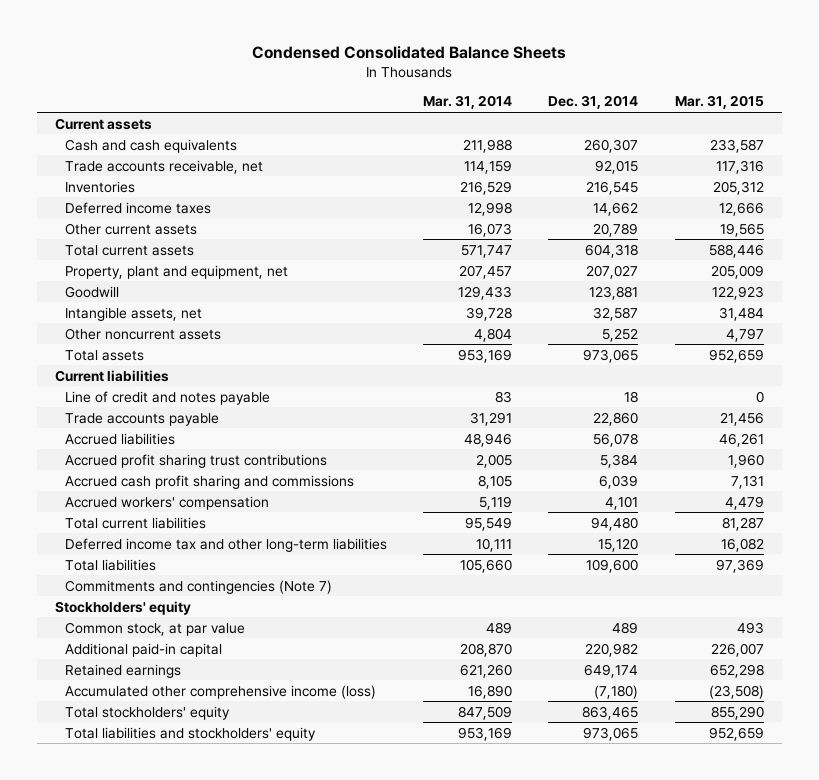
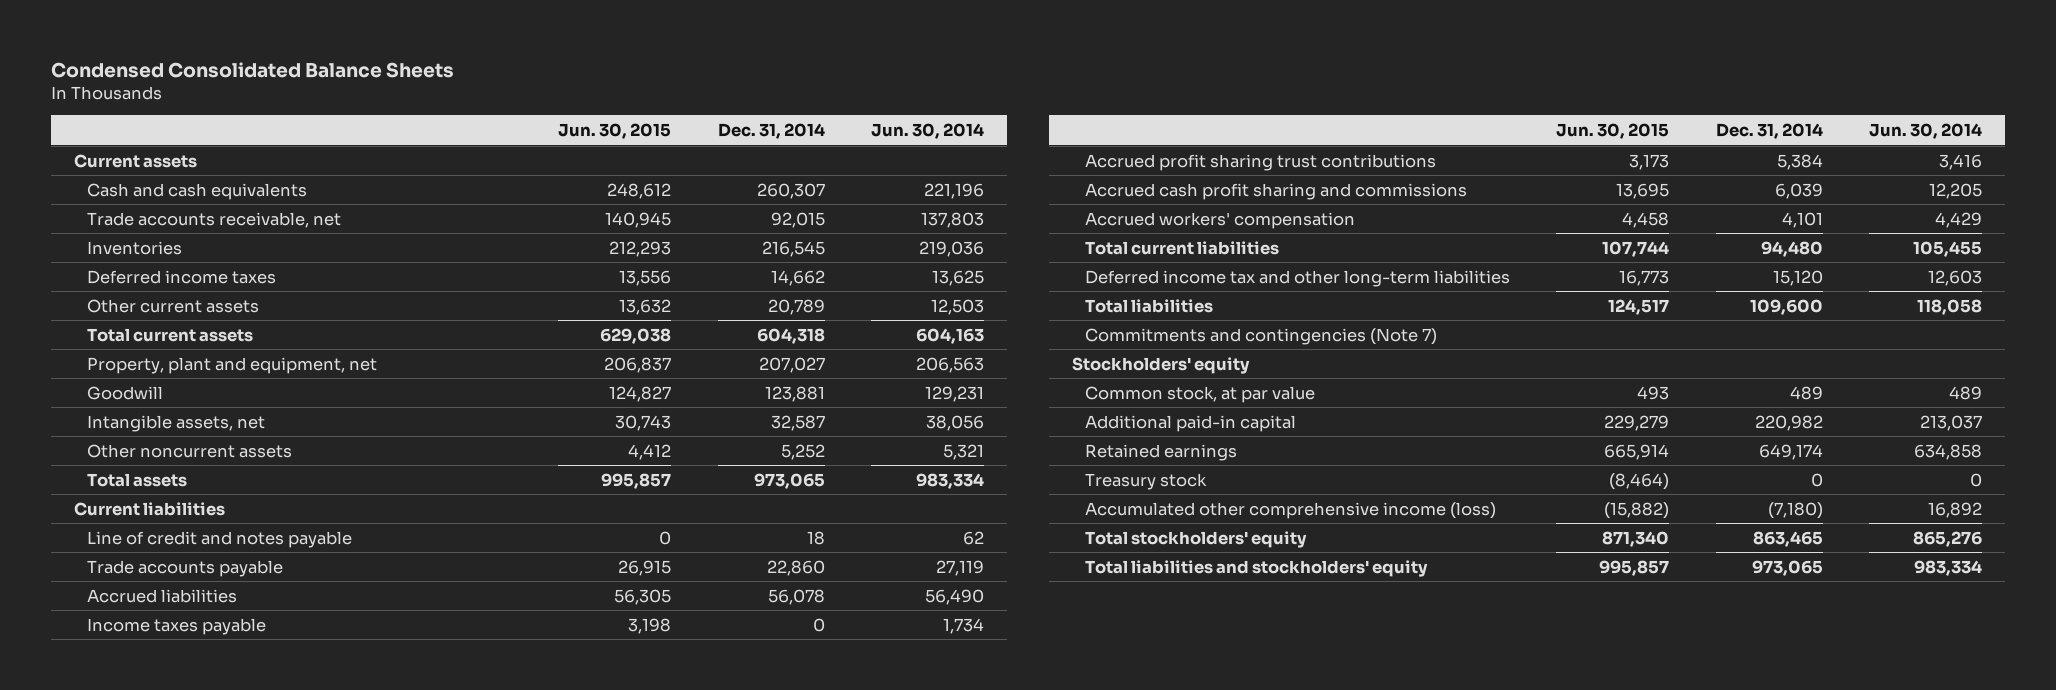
- | Mar. 31, 2014 | Dec. 31, 2014 | Mar. 31, 2015
+ | Jun. 30, 2015 | Dec. 31, 2014 | Jun. 30, 2014
+ Income taxes payable | 3,198 | 0 | 1,734
+ Treasury stock | (8,464) | 0 | 0

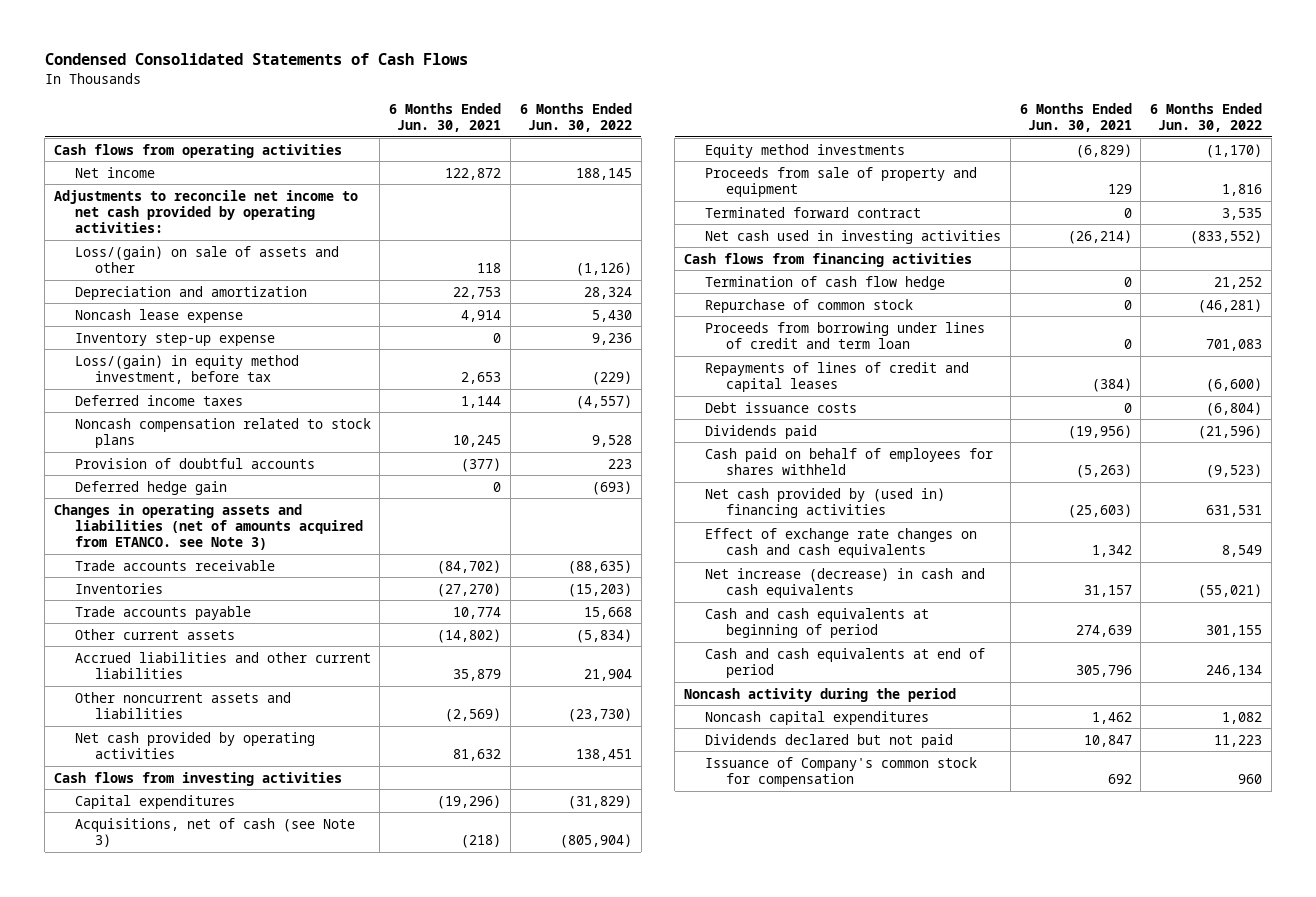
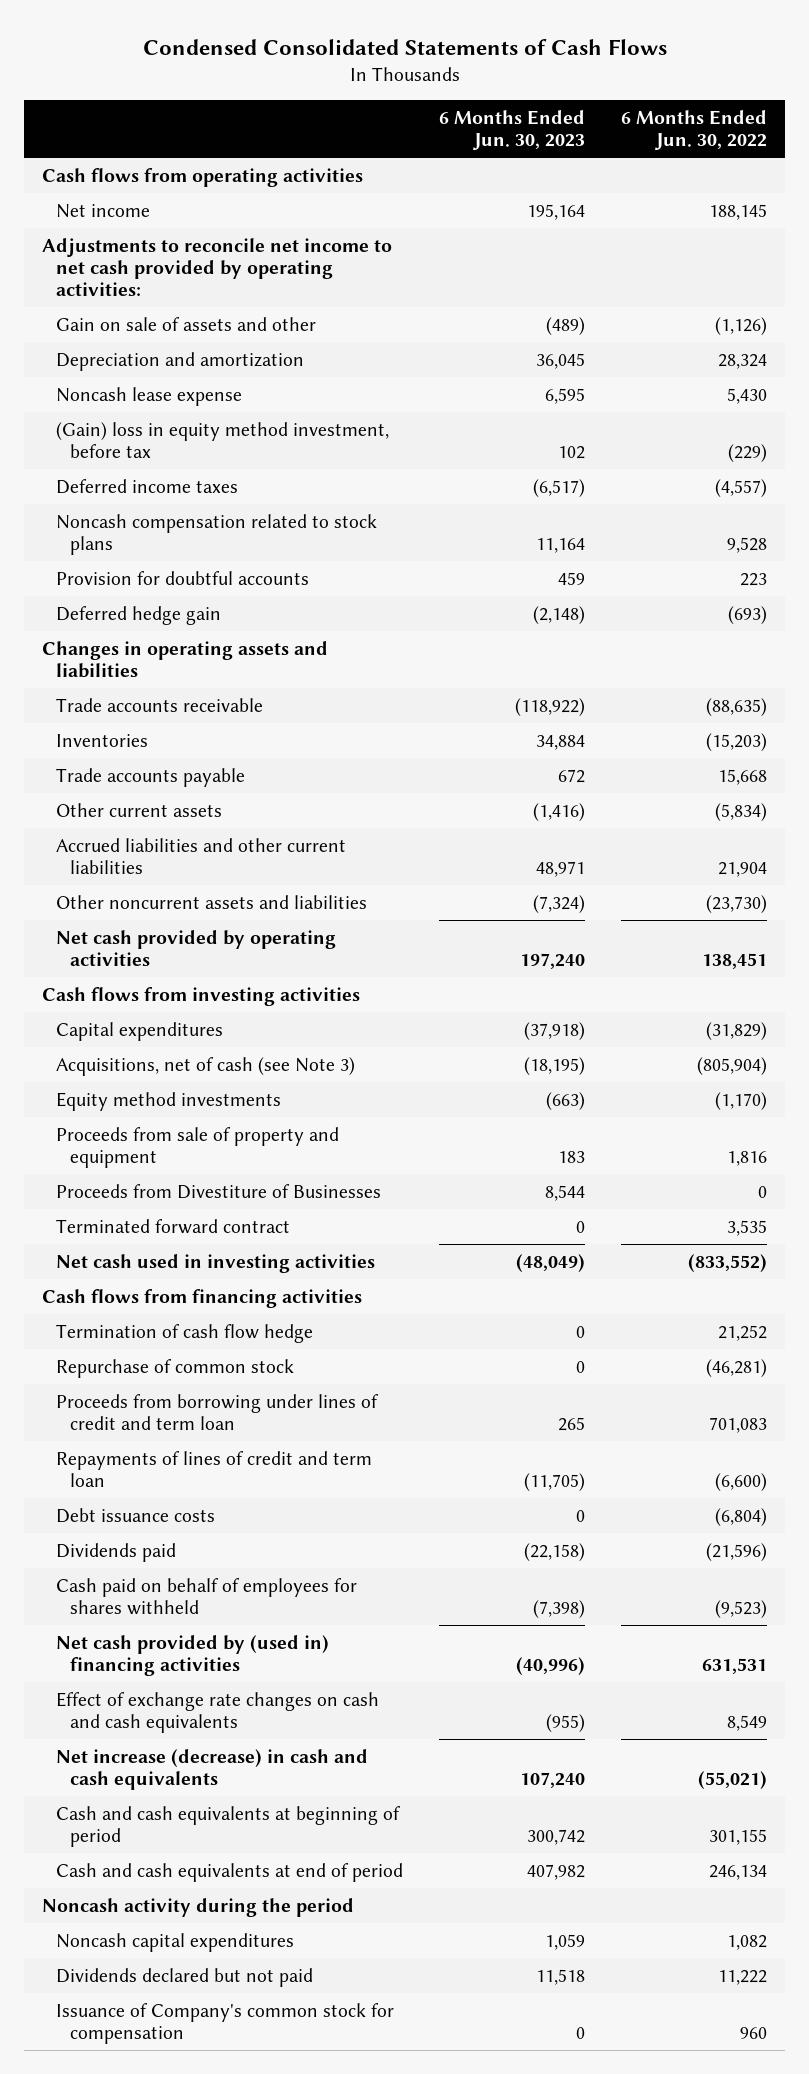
- | 6 Months Ended Jun. 30, 2021 | 6 Months Ended Jun. 30, 2022
+ | 6 Months Ended Jun. 30, 2023 | 6 Months Ended Jun. 30, 2022
- Loss/(gain) on sale of assets and other | 118 | (1,126)
+ Gain on sale of assets and other | (489) | (1,126)
- Inventory step-up expense | 0 | 9,236
- Loss/(gain) in equity method investment, before tax | 2,653 | (229)
+ (Gain) loss in equity method investment, before tax | 102 | (229)
- Provision of doubtful accounts | (377) | 223
+ Provision for doubtful accounts | 459 | 223
- Changes in operating assets and liabilities (net of amounts acquired from ETANCO. see Note 3)
+ Changes in operating assets and liabilities
+ Proceeds from Divestiture of Businesses | 8,544 | 0
- Repayments of lines of credit and capital leases | (384) | (6,600)
+ Repayments of lines of credit and term loan | (11,705) | (6,600)
- Dividends declared but not paid | 10,847 | 11,223
+ Dividends declared but not paid | 11,518 | 11,222

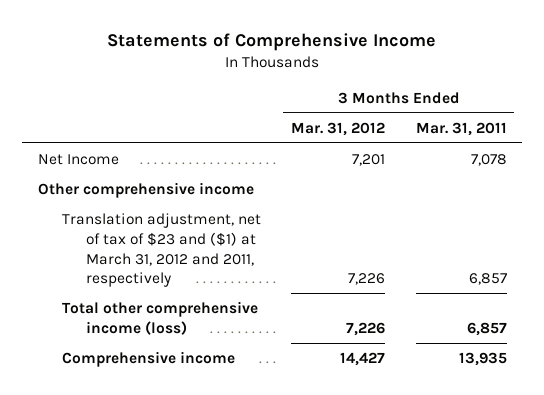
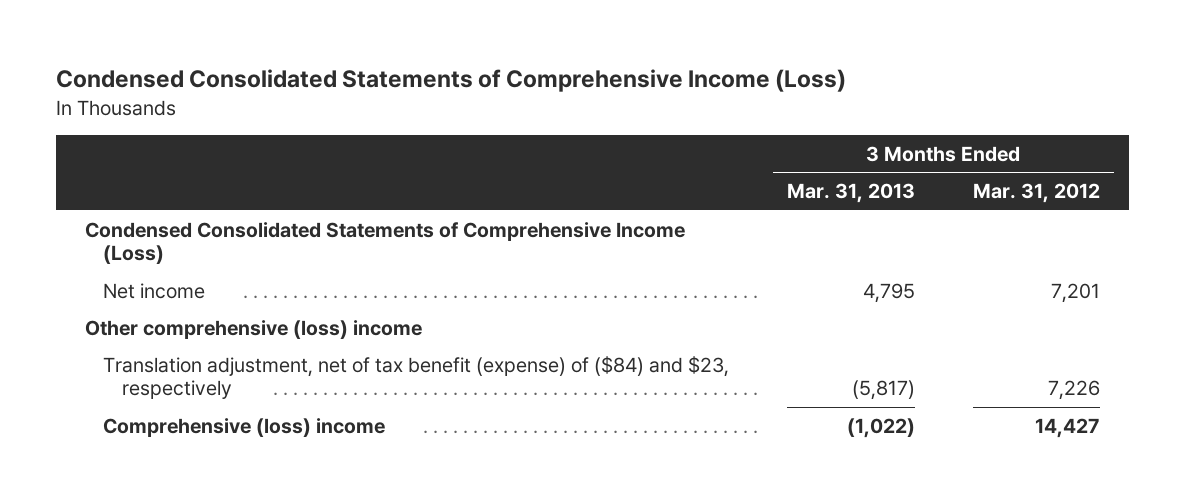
- Statements of Comprehensive Income
+ Condensed Consolidated Statements of Comprehensive Income (Loss)
- | 3 Months Ended Mar. 31, 2012 | 3 Months Ended Mar. 31, 2011
+ | 3 Months Ended Mar. 31, 2013 | 3 Months Ended Mar. 31, 2012
- Net Income | 7,201 | 7,078
- Other comprehensive income
- Translation adjustment, net of tax of $23 and ($1) at March 31, 2012 and 2011, respectively | 7,226 | 6,857
- Total other comprehensive income (loss) | 7,226 | 6,857
- Comprehensive income | 14,427 | 13,935
+ Condensed Consolidated Statements of Comprehensive Income (Loss)
+ Net income | 4,795 | 7,201
+ Other comprehensive (loss) income
+ Translation adjustment, net of tax benefit (expense) of ($84) and $23, respectively | (5,817) | 7,226
+ Comprehensive (loss) income | (1,022) | 14,427

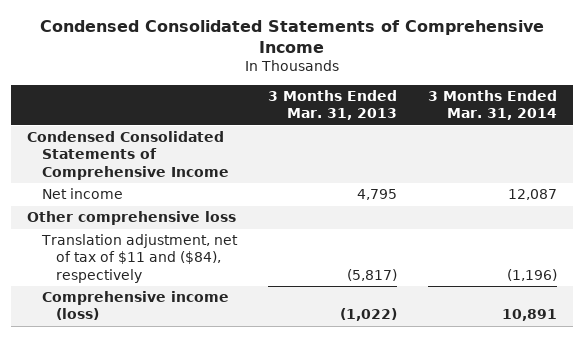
- Condensed Consolidated Statements of Comprehensive Income (Loss)
+ Condensed Consolidated Statements of Comprehensive Income
- | 3 Months Ended Mar. 31, 2013 | 3 Months Ended Mar. 31, 2012
+ | 3 Months Ended Mar. 31, 2013 | 3 Months Ended Mar. 31, 2014
- Condensed Consolidated Statements of Comprehensive Income (Loss)
+ Condensed Consolidated Statements of Comprehensive Income
- Other comprehensive (loss) income
- Translation adjustment, net of tax benefit (expense) of ($84) and $23, respectively | (5,817) | 7,226
- Comprehensive (loss) income | (1,022) | 14,427
+ Other comprehensive loss
+ Translation adjustment, net of tax of $11 and ($84), respectively | (5,817) | (1,196)
+ Comprehensive income (loss) | (1,022) | 10,891

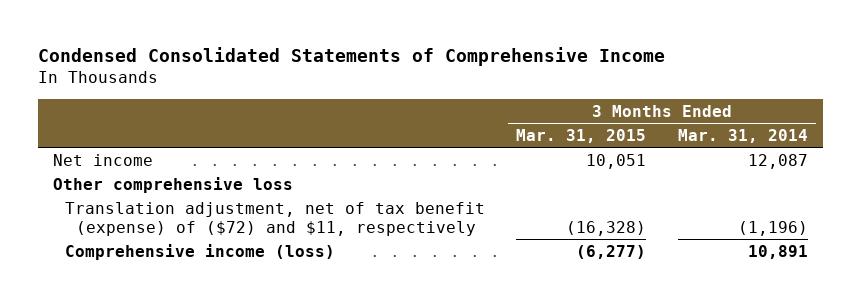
- | 3 Months Ended Mar. 31, 2013 | 3 Months Ended Mar. 31, 2014
+ | 3 Months Ended Mar. 31, 2015 | 3 Months Ended Mar. 31, 2014
- Condensed Consolidated Statements of Comprehensive Income
- Translation adjustment, net of tax of $11 and ($84), respectively | (5,817) | (1,196)
+ Translation adjustment, net of tax benefit (expense) of ($72) and $11, respectively | (16,328) | (1,196)

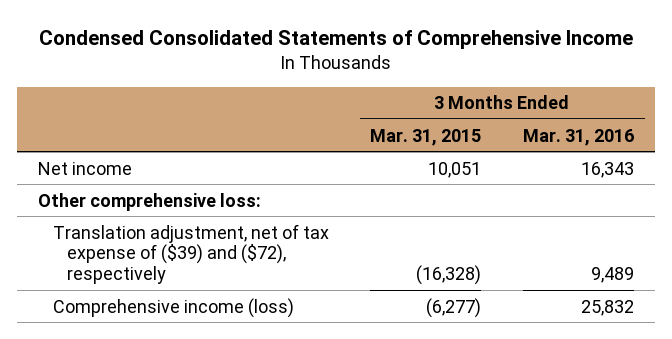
- | 3 Months Ended Mar. 31, 2015 | 3 Months Ended Mar. 31, 2014
+ | 3 Months Ended Mar. 31, 2015 | 3 Months Ended Mar. 31, 2016
- Other comprehensive loss
- Translation adjustment, net of tax benefit (expense) of ($72) and $11, respectively | (16,328) | (1,196)
+ Other comprehensive loss:
+ Translation adjustment, net of tax expense of ($39) and ($72), respectively | (16,328) | 9,489

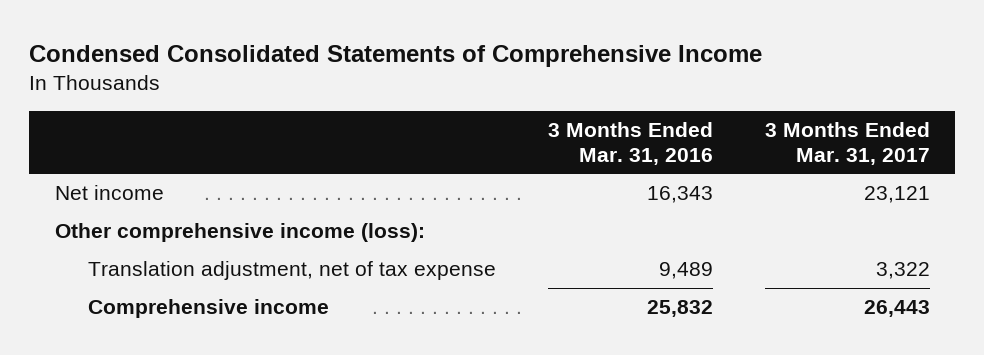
- | 3 Months Ended Mar. 31, 2015 | 3 Months Ended Mar. 31, 2016
+ | 3 Months Ended Mar. 31, 2016 | 3 Months Ended Mar. 31, 2017
- Other comprehensive loss:
- Translation adjustment, net of tax expense of ($39) and ($72), respectively | (16,328) | 9,489
- Comprehensive income (loss) | (6,277) | 25,832
+ Other comprehensive income (loss):
+ Translation adjustment, net of tax expense | 9,489 | 3,322
+ Comprehensive income | 25,832 | 26,443

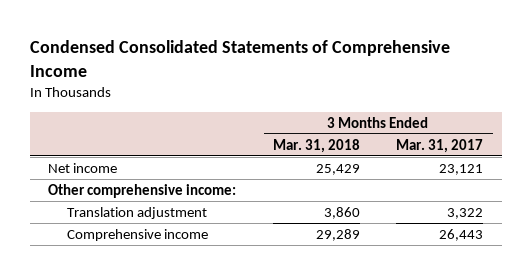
- | 3 Months Ended Mar. 31, 2016 | 3 Months Ended Mar. 31, 2017
+ | 3 Months Ended Mar. 31, 2018 | 3 Months Ended Mar. 31, 2017
- Other comprehensive income (loss):
- Translation adjustment, net of tax expense | 9,489 | 3,322
+ Other comprehensive income:
+ Translation adjustment | 3,860 | 3,322

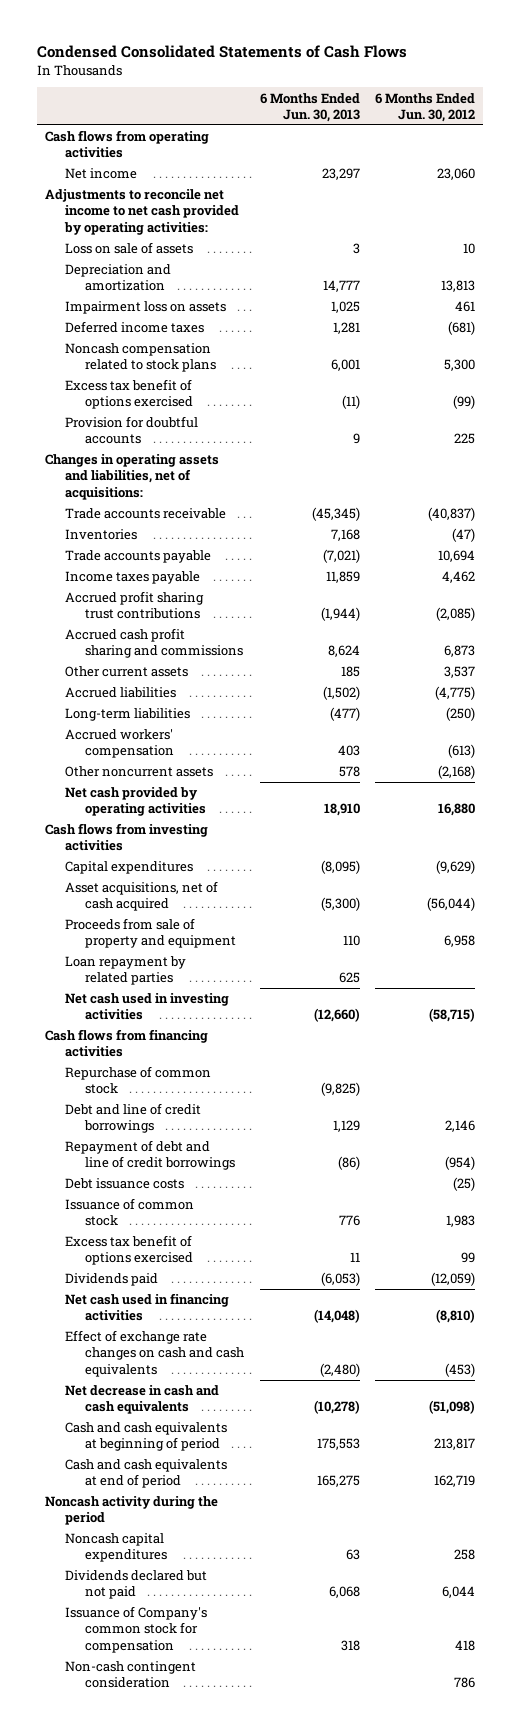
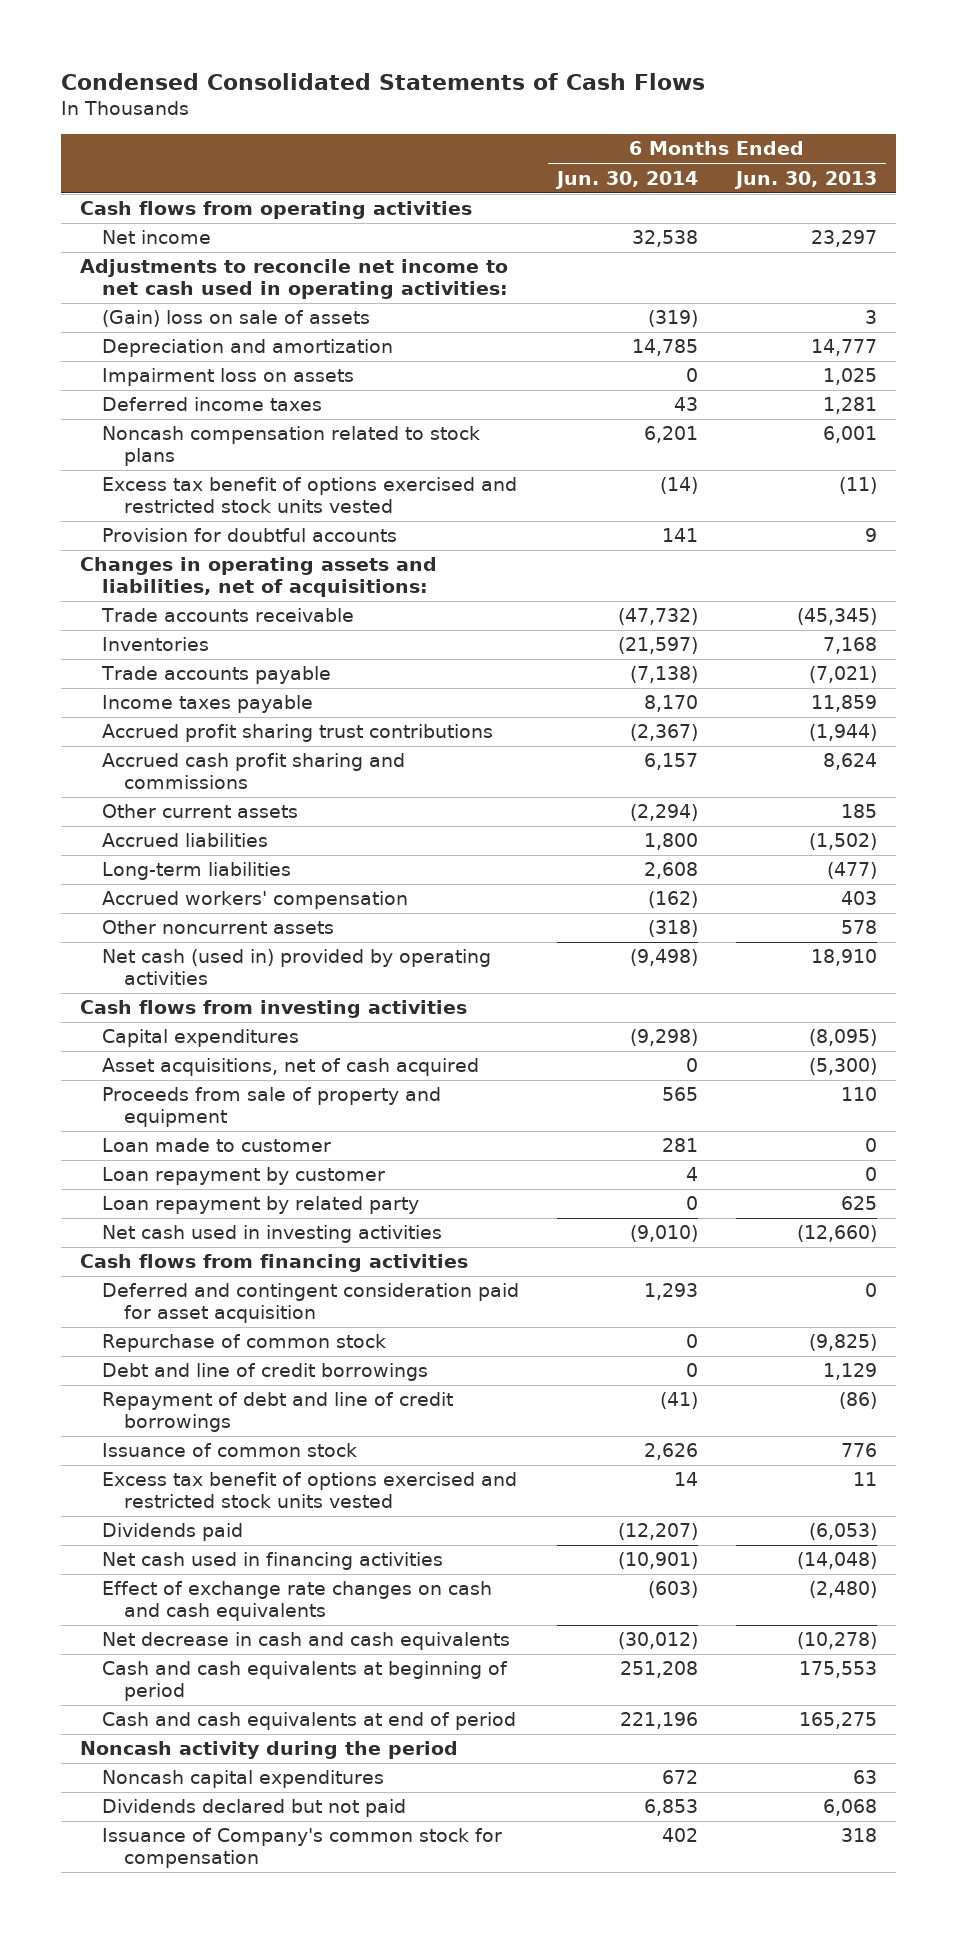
- | 6 Months Ended Jun. 30, 2013 | 6 Months Ended Jun. 30, 2012
+ | 6 Months Ended Jun. 30, 2014 | 6 Months Ended Jun. 30, 2013
- Adjustments to reconcile net income to net cash provided by operating activities:
- Loss on sale of assets | 3 | 10
+ Adjustments to reconcile net income to net cash used in operating activities:
+ (Gain) loss on sale of assets | (319) | 3
- Excess tax benefit of options exercised | (11) | (99)
+ Excess tax benefit of options exercised and restricted stock units vested | (14) | (11)
- Net cash provided by operating activities | 18,910 | 16,880
+ Net cash (used in) provided by operating activities | (9,498) | 18,910
- Loan repayment by related parties | 625 |
+ Loan made to customer | 281 | 0
+ Loan repayment by customer | 4 | 0
+ Loan repayment by related party | 0 | 625
+ Deferred and contingent consideration paid for asset acquisition | 1,293 | 0
- Debt issuance costs | | (25)
- Excess tax benefit of options exercised | 11 | 99
+ Excess tax benefit of options exercised and restricted stock units vested | 14 | 11
- Non-cash contingent consideration | | 786

